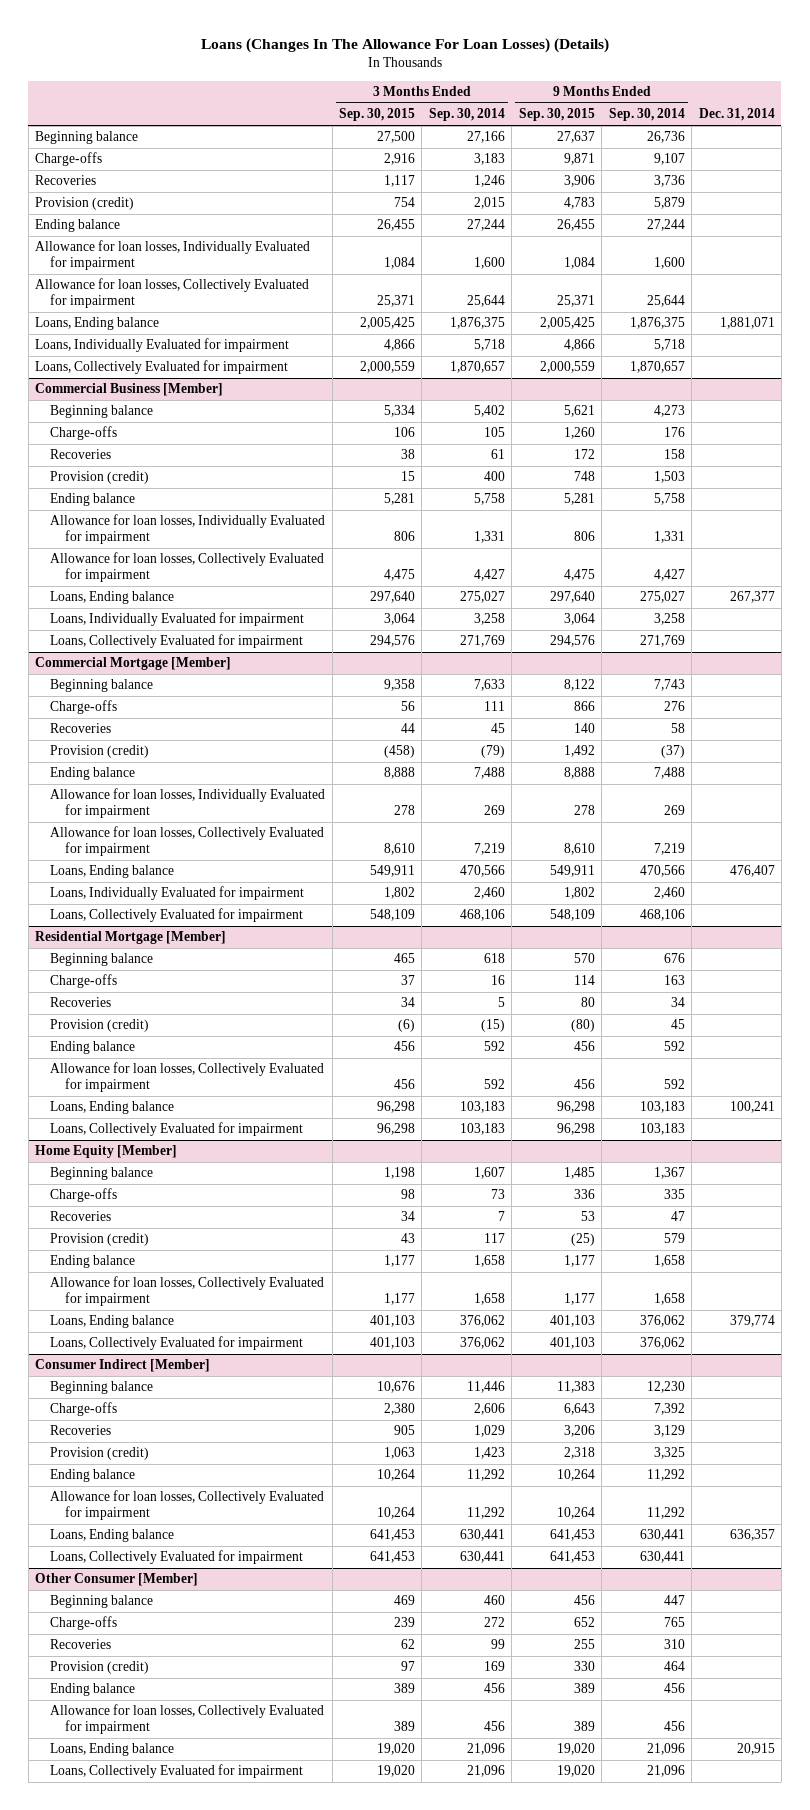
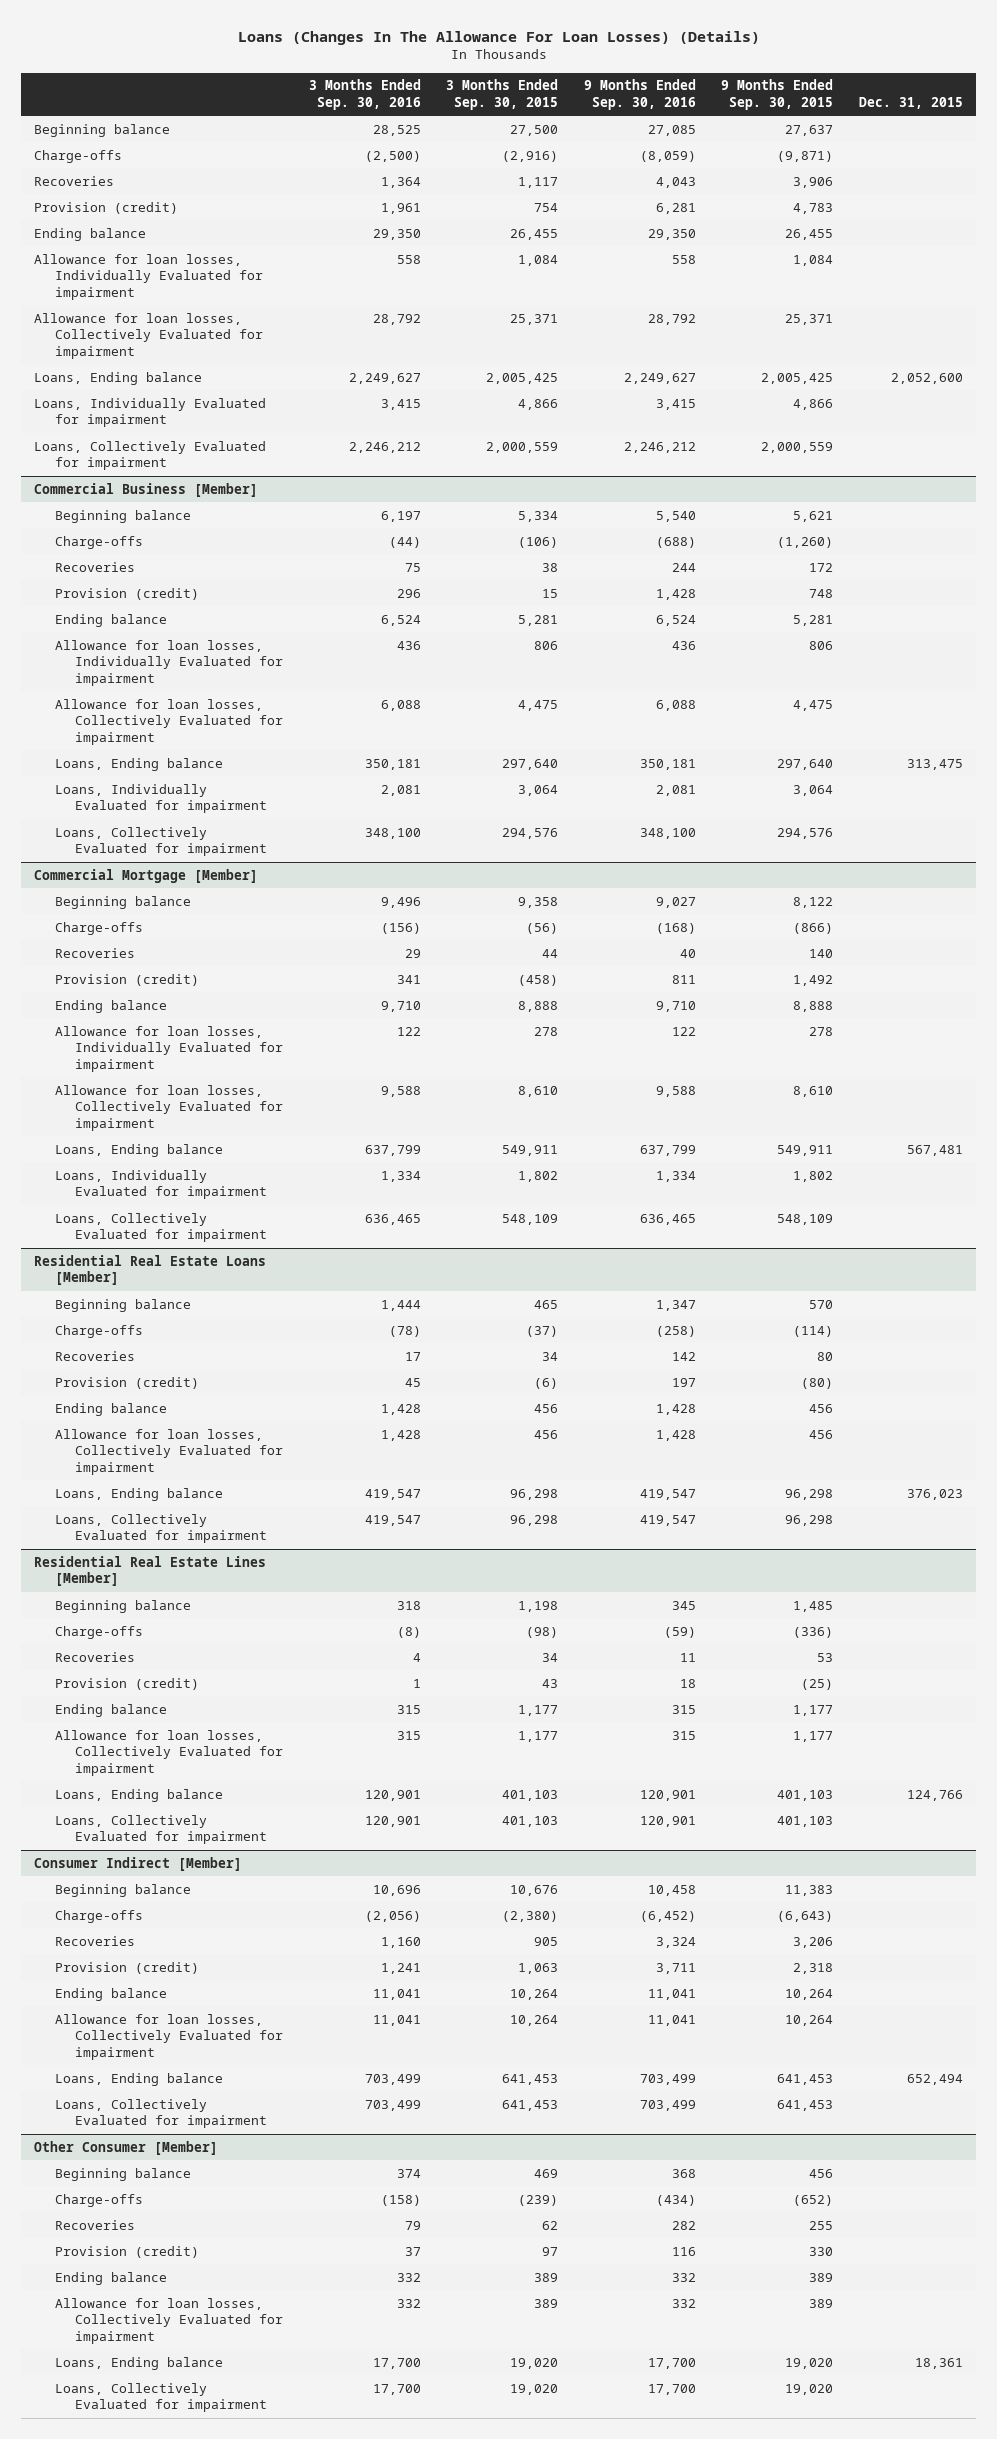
- | 3 Months Ended Sep. 30, 2015 | 3 Months Ended Sep. 30, 2014 | 9 Months Ended Sep. 30, 2015 | 9 Months Ended Sep. 30, 2014 | Dec. 31, 2014
+ | 3 Months Ended Sep. 30, 2016 | 3 Months Ended Sep. 30, 2015 | 9 Months Ended Sep. 30, 2016 | 9 Months Ended Sep. 30, 2015 | Dec. 31, 2015
- Charge-offs | 2,916 | 3,183 | 9,871 | 9,107 |
+ Charge-offs | (2,500) | (2,916) | (8,059) | (9,871) |
@ Commercial Business [Member]
- Charge-offs | 106 | 105 | 1,260 | 176 |
+ Charge-offs | (44) | (106) | (688) | (1,260) |
@ Commercial Mortgage [Member]
- Charge-offs | 56 | 111 | 866 | 276 |
+ Charge-offs | (156) | (56) | (168) | (866) |
- Residential Mortgage [Member]
+ Residential Real Estate Loans [Member]
- Charge-offs | 37 | 16 | 114 | 163 |
+ Charge-offs | (78) | (37) | (258) | (114) |
- Home Equity [Member]
+ Residential Real Estate Lines [Member]
- Charge-offs | 98 | 73 | 336 | 335 |
+ Charge-offs | (8) | (98) | (59) | (336) |
@ Consumer Indirect [Member]
- Charge-offs | 2,380 | 2,606 | 6,643 | 7,392 |
+ Charge-offs | (2,056) | (2,380) | (6,452) | (6,643) |
@ Other Consumer [Member]
- Charge-offs | 239 | 272 | 652 | 765 |
+ Charge-offs | (158) | (239) | (434) | (652) |

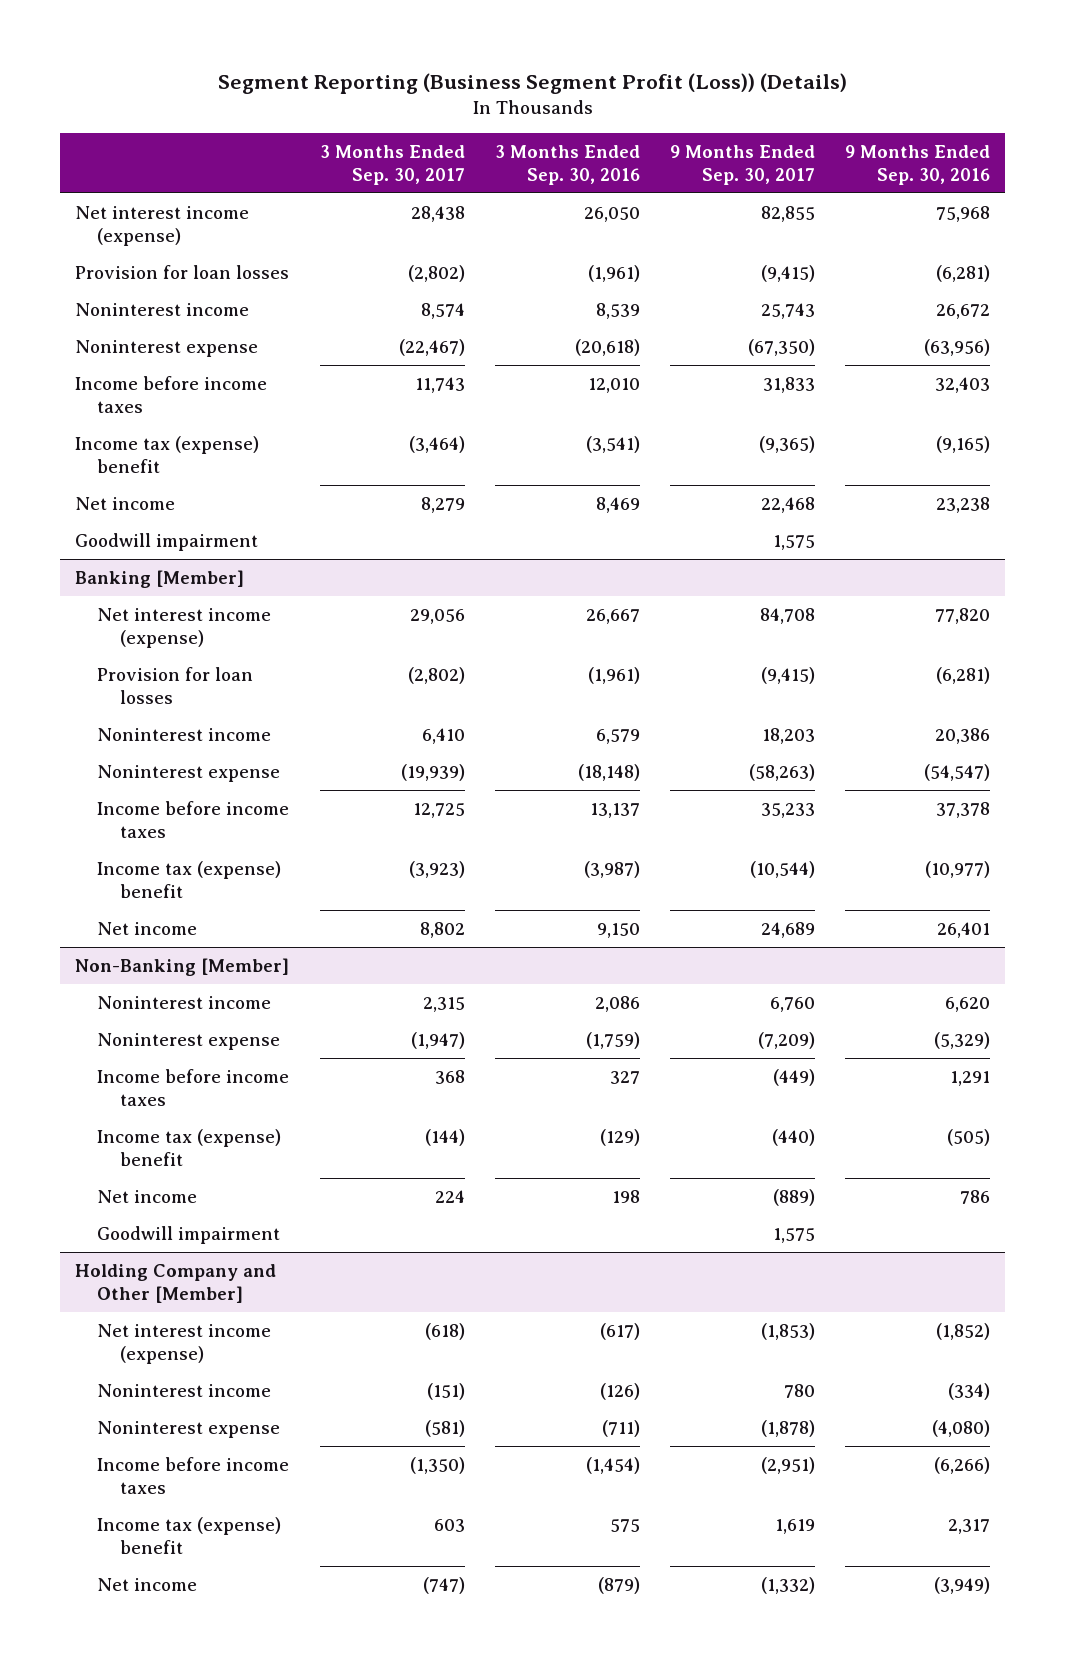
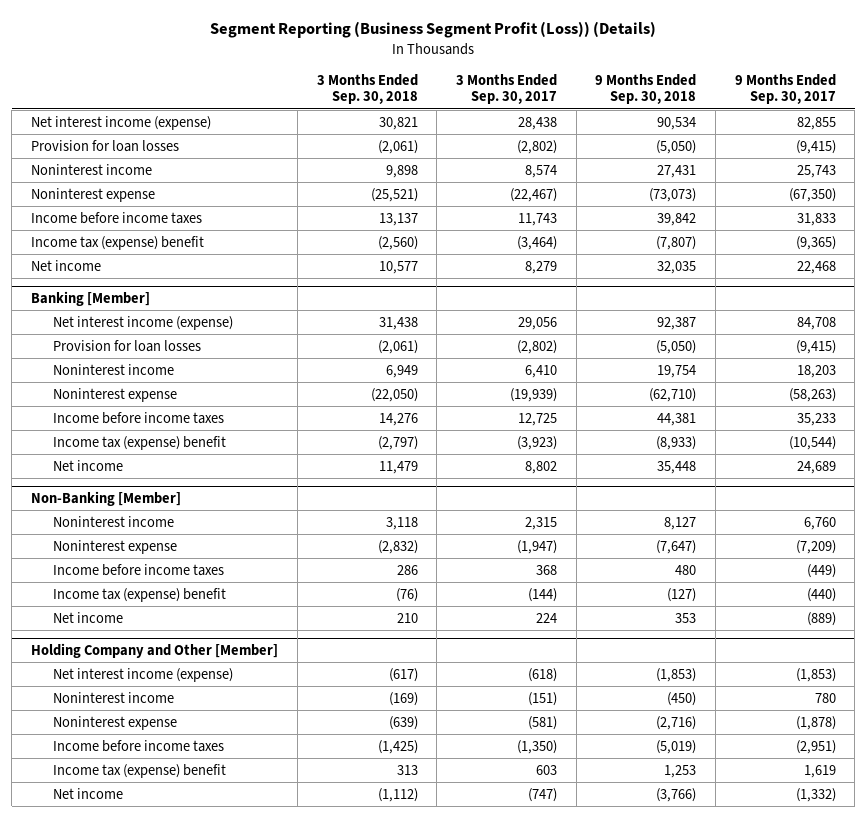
- | 3 Months Ended Sep. 30, 2017 | 3 Months Ended Sep. 30, 2016 | 9 Months Ended Sep. 30, 2017 | 9 Months Ended Sep. 30, 2016
+ | 3 Months Ended Sep. 30, 2018 | 3 Months Ended Sep. 30, 2017 | 9 Months Ended Sep. 30, 2018 | 9 Months Ended Sep. 30, 2017
- Goodwill impairment | | | 1,575 |
@ Non-Banking [Member]
- Goodwill impairment | | | 1,575 |

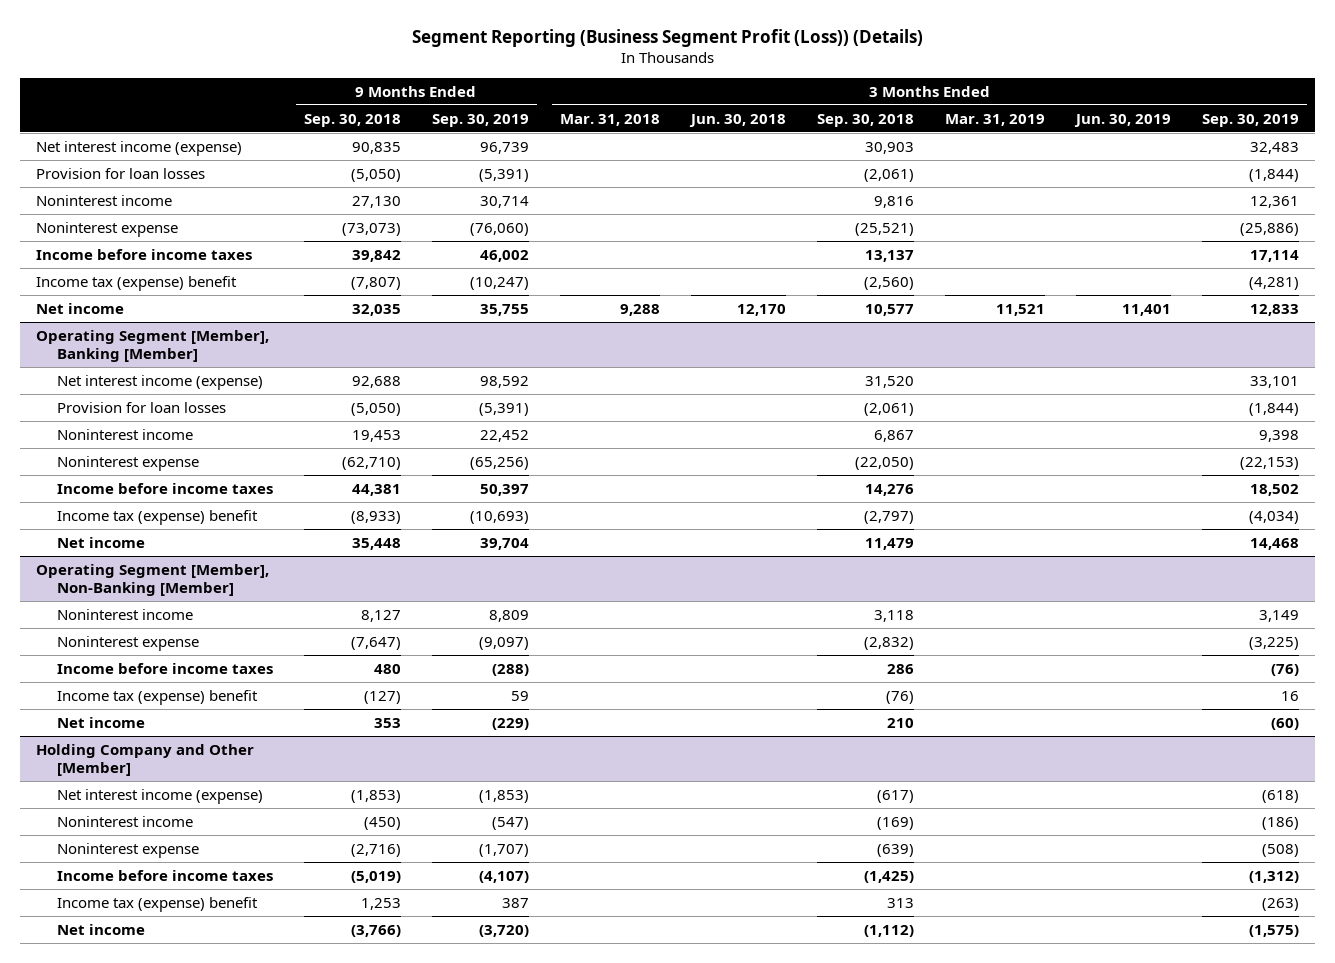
- | 3 Months Ended Sep. 30, 2018 | 3 Months Ended Sep. 30, 2017 | 9 Months Ended Sep. 30, 2018 | 9 Months Ended Sep. 30, 2017
+ | 9 Months Ended Sep. 30, 2018 | 9 Months Ended Sep. 30, 2019 | 3 Months Ended Mar. 31, 2018 | 3 Months Ended Jun. 30, 2018 | 3 Months Ended Sep. 30, 2018 | 3 Months Ended Mar. 31, 2019 | 3 Months Ended Jun. 30, 2019 | 3 Months Ended Sep. 30, 2019
- Net interest income (expense) | 30,821 | 28,438 | 90,534 | 82,855
+ Net interest income (expense) | 90,835 | 96,739 | | | 30,903 | | | 32,483
- Noninterest income | 9,898 | 8,574 | 27,431 | 25,743
+ Noninterest income | 27,130 | 30,714 | | | 9,816 | | | 12,361
- Banking [Member]
- Net interest income (expense) | 31,438 | 29,056 | 92,387 | 84,708
+ Operating Segment [Member], Banking [Member]
+ Net interest income (expense) | 92,688 | 98,592 | | | 31,520 | | | 33,101
- Noninterest income | 6,949 | 6,410 | 19,754 | 18,203
+ Noninterest income | 19,453 | 22,452 | | | 6,867 | | | 9,398
- Non-Banking [Member]
+ Operating Segment [Member], Non-Banking [Member]

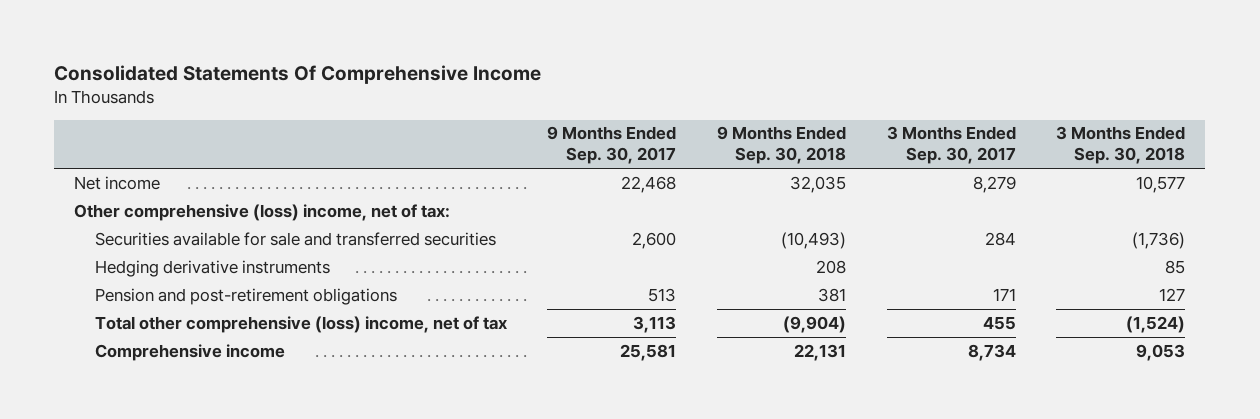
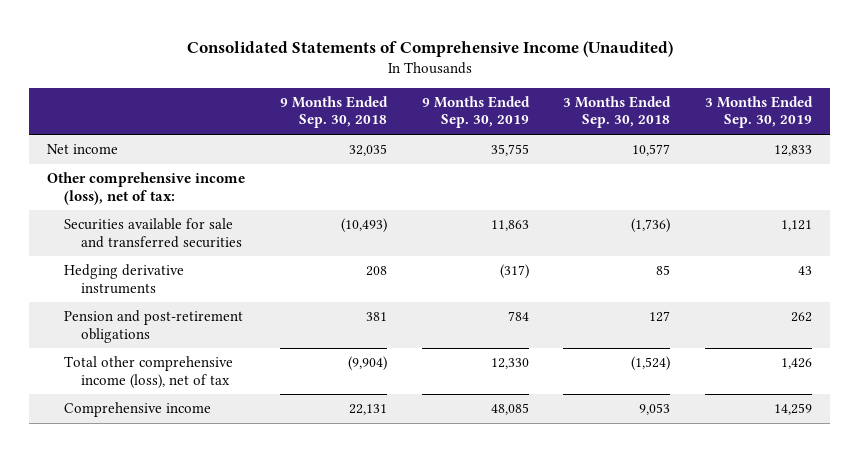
- Consolidated Statements Of Comprehensive Income
+ Consolidated Statements of Comprehensive Income (Unaudited)
- | 9 Months Ended Sep. 30, 2017 | 9 Months Ended Sep. 30, 2018 | 3 Months Ended Sep. 30, 2017 | 3 Months Ended Sep. 30, 2018
+ | 9 Months Ended Sep. 30, 2018 | 9 Months Ended Sep. 30, 2019 | 3 Months Ended Sep. 30, 2018 | 3 Months Ended Sep. 30, 2019
- Other comprehensive (loss) income, net of tax:
+ Other comprehensive income (loss), net of tax:
- Total other comprehensive (loss) income, net of tax | 3,113 | (9,904) | 455 | (1,524)
+ Total other comprehensive income (loss), net of tax | (9,904) | 12,330 | (1,524) | 1,426

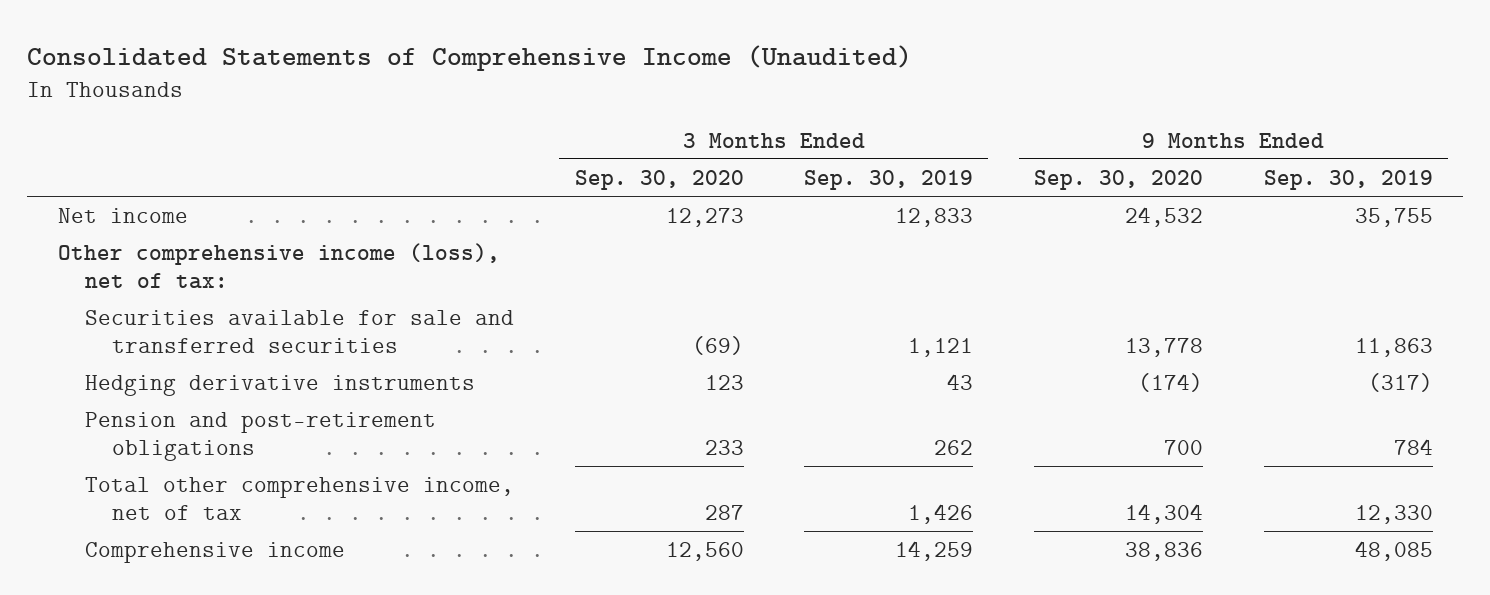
- | 9 Months Ended Sep. 30, 2018 | 9 Months Ended Sep. 30, 2019 | 3 Months Ended Sep. 30, 2018 | 3 Months Ended Sep. 30, 2019
+ | 3 Months Ended Sep. 30, 2020 | 3 Months Ended Sep. 30, 2019 | 9 Months Ended Sep. 30, 2020 | 9 Months Ended Sep. 30, 2019
- Total other comprehensive income (loss), net of tax | (9,904) | 12,330 | (1,524) | 1,426
+ Total other comprehensive income, net of tax | 287 | 1,426 | 14,304 | 12,330

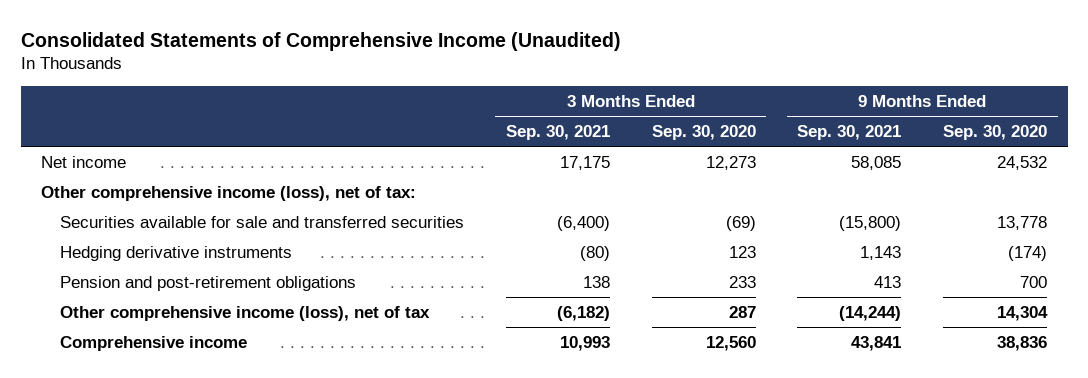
- | 3 Months Ended Sep. 30, 2020 | 3 Months Ended Sep. 30, 2019 | 9 Months Ended Sep. 30, 2020 | 9 Months Ended Sep. 30, 2019
+ | 3 Months Ended Sep. 30, 2021 | 3 Months Ended Sep. 30, 2020 | 9 Months Ended Sep. 30, 2021 | 9 Months Ended Sep. 30, 2020
- Total other comprehensive income, net of tax | 287 | 1,426 | 14,304 | 12,330
+ Other comprehensive income (loss), net of tax | (6,182) | 287 | (14,244) | 14,304

